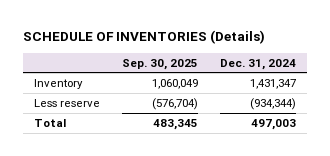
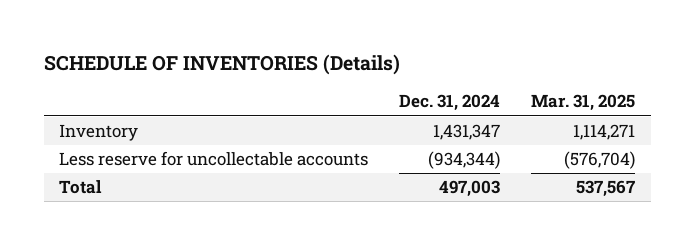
- | Sep. 30, 2025 | Dec. 31, 2024
+ | Dec. 31, 2024 | Mar. 31, 2025
- Less reserve | (576,704) | (934,344)
+ Less reserve for uncollectable accounts | (934,344) | (576,704)

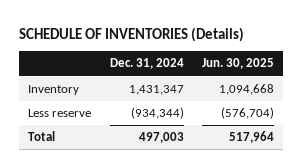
- | Dec. 31, 2024 | Mar. 31, 2025
+ | Dec. 31, 2024 | Jun. 30, 2025
- Less reserve for uncollectable accounts | (934,344) | (576,704)
+ Less reserve | (934,344) | (576,704)

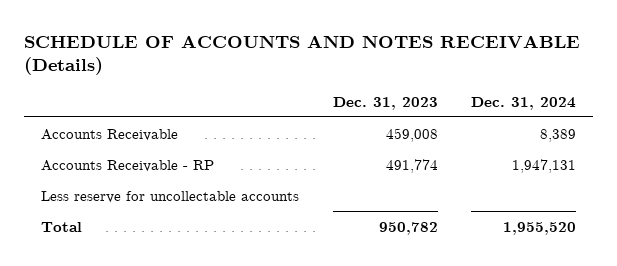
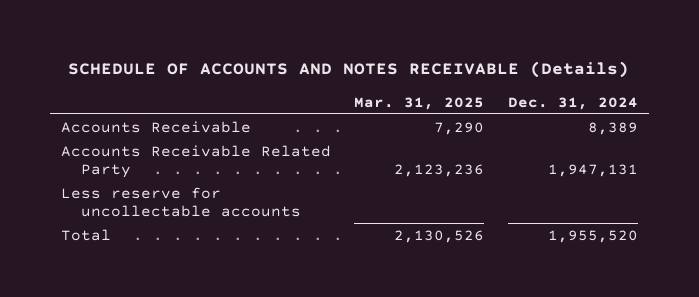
- | Dec. 31, 2023 | Dec. 31, 2024
+ | Mar. 31, 2025 | Dec. 31, 2024
- Accounts Receivable - RP | 491,774 | 1,947,131
+ Accounts Receivable Related Party | 2,123,236 | 1,947,131

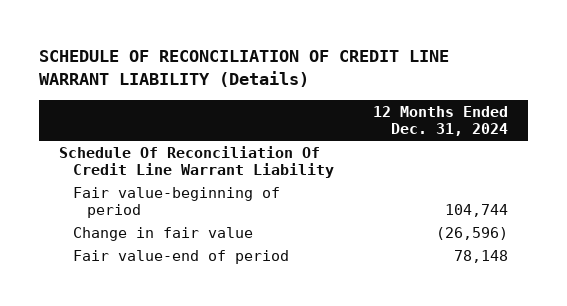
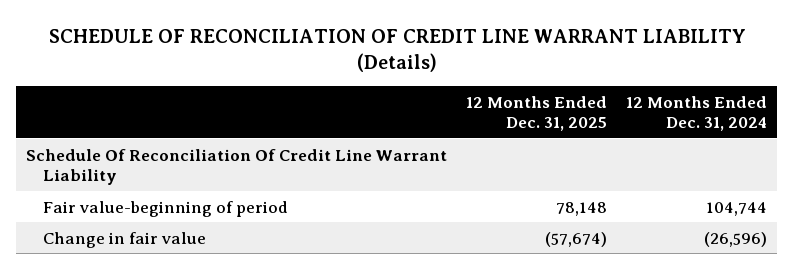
- | 12 Months Ended Dec. 31, 2024
+ | 12 Months Ended Dec. 31, 2025 | 12 Months Ended Dec. 31, 2024
- Fair value-end of period | 78,148

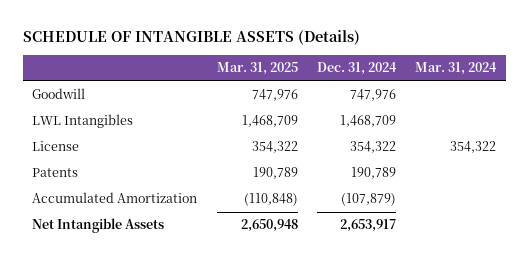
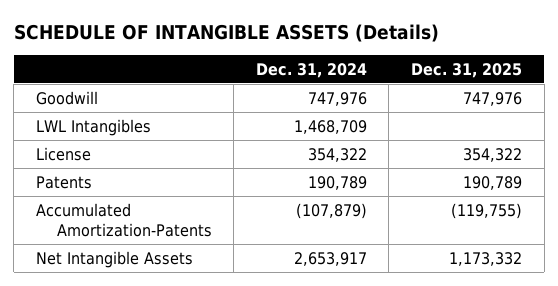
- | Mar. 31, 2025 | Dec. 31, 2024 | Mar. 31, 2024
+ | Dec. 31, 2024 | Dec. 31, 2025
- Accumulated Amortization | (110,848) | (107,879) |
+ Accumulated Amortization-Patents | (107,879) | (119,755)

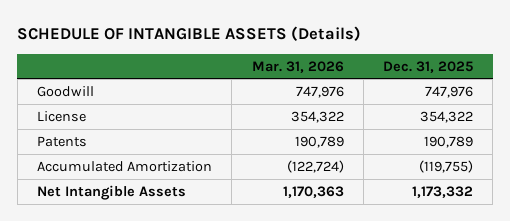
- | Dec. 31, 2024 | Dec. 31, 2025
+ | Mar. 31, 2026 | Dec. 31, 2025
- LWL Intangibles | 1,468,709 |
- Accumulated Amortization-Patents | (107,879) | (119,755)
+ Accumulated Amortization | (122,724) | (119,755)

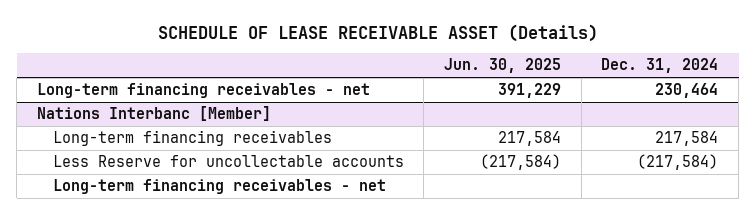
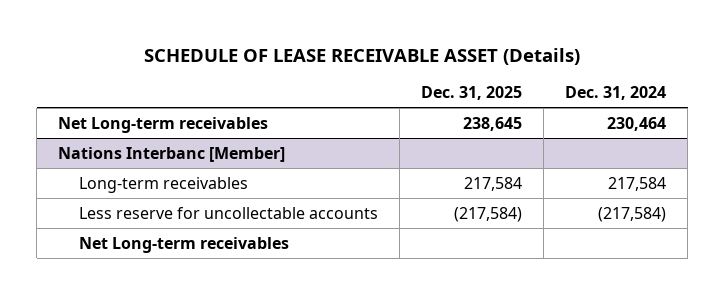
- | Jun. 30, 2025 | Dec. 31, 2024
+ | Dec. 31, 2025 | Dec. 31, 2024
- Long-term financing receivables - net | 391,229 | 230,464
+ Net Long-term receivables | 238,645 | 230,464
@ Nations Interbanc [Member]
- Long-term financing receivables | 217,584 | 217,584
- Less Reserve for uncollectable accounts | (217,584) | (217,584)
- Long-term financing receivables - net
+ Long-term receivables | 217,584 | 217,584
+ Less reserve for uncollectable accounts | (217,584) | (217,584)
+ Net Long-term receivables

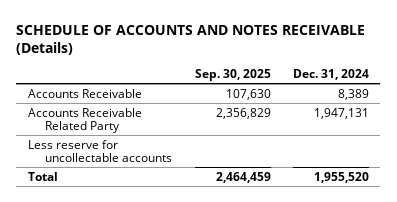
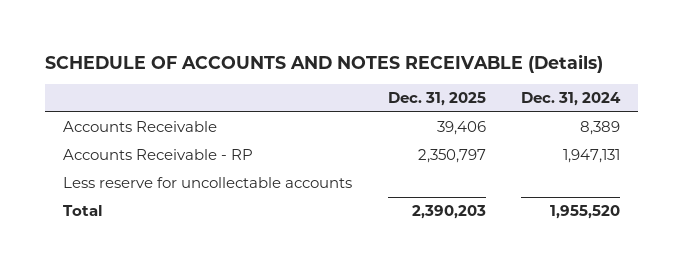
- | Sep. 30, 2025 | Dec. 31, 2024
+ | Dec. 31, 2025 | Dec. 31, 2024
- Accounts Receivable Related Party | 2,356,829 | 1,947,131
+ Accounts Receivable - RP | 2,350,797 | 1,947,131

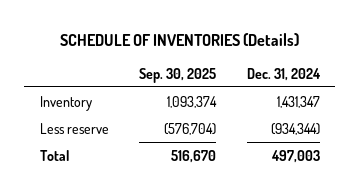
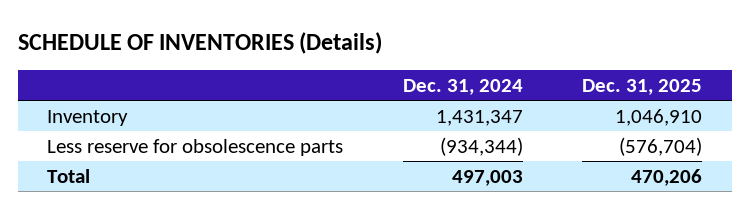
- | Sep. 30, 2025 | Dec. 31, 2024
+ | Dec. 31, 2024 | Dec. 31, 2025
- Less reserve | (576,704) | (934,344)
+ Less reserve for obsolescence parts | (934,344) | (576,704)

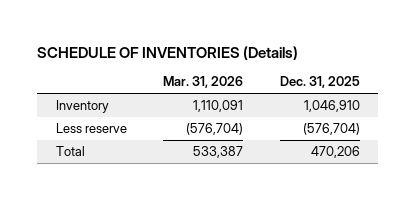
- | Dec. 31, 2024 | Dec. 31, 2025
+ | Mar. 31, 2026 | Dec. 31, 2025
- Less reserve for obsolescence parts | (934,344) | (576,704)
+ Less reserve | (576,704) | (576,704)

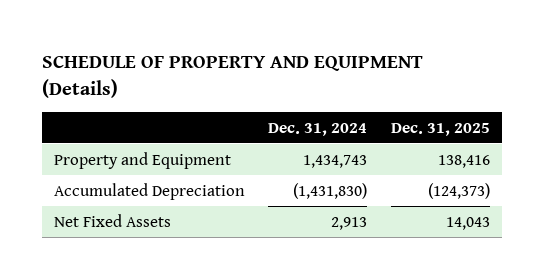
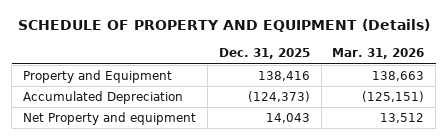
- | Dec. 31, 2024 | Dec. 31, 2025
+ | Dec. 31, 2025 | Mar. 31, 2026
- Net Fixed Assets | 2,913 | 14,043
+ Net Property and equipment | 14,043 | 13,512

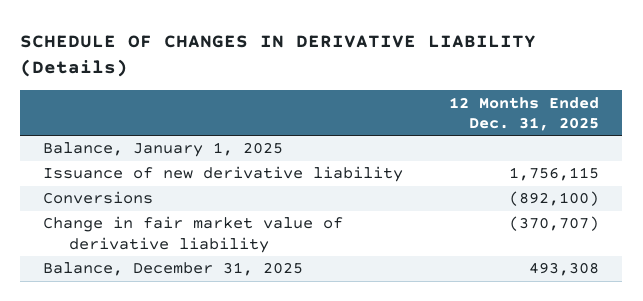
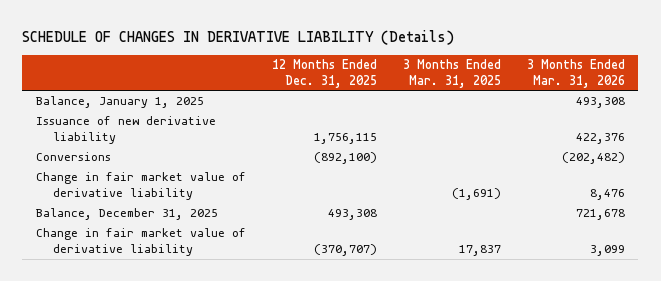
- | 12 Months Ended Dec. 31, 2025
+ | 12 Months Ended Dec. 31, 2025 | 3 Months Ended Mar. 31, 2025 | 3 Months Ended Mar. 31, 2026
+ Change in fair market value of derivative liability | | (1,691) | 8,476
moved down: Change in fair market value of derivative liability | (370,707) | 17,837 | 3,099

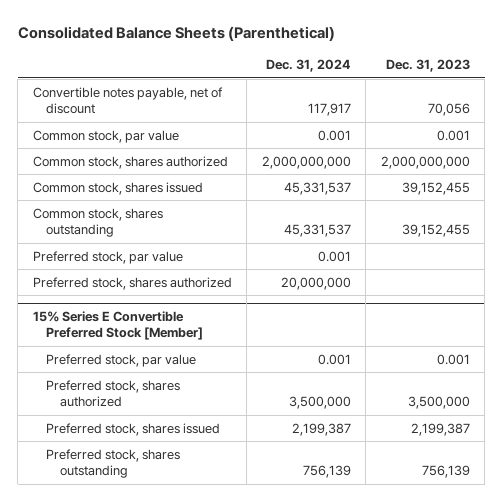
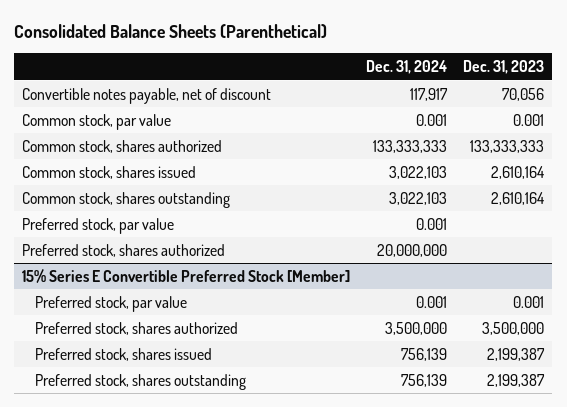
- Common stock, shares authorized | 2,000,000,000 | 2,000,000,000
- Common stock, shares issued | 45,331,537 | 39,152,455
- Common stock, shares outstanding | 45,331,537 | 39,152,455
+ Common stock, shares authorized | 133,333,333 | 133,333,333
+ Common stock, shares issued | 3,022,103 | 2,610,164
+ Common stock, shares outstanding | 3,022,103 | 2,610,164
@ 15% Series E Convertible Preferred Stock [Member]
- Preferred stock, shares issued | 2,199,387 | 2,199,387
- Preferred stock, shares outstanding | 756,139 | 756,139
+ Preferred stock, shares issued | 756,139 | 2,199,387
+ Preferred stock, shares outstanding | 756,139 | 2,199,387

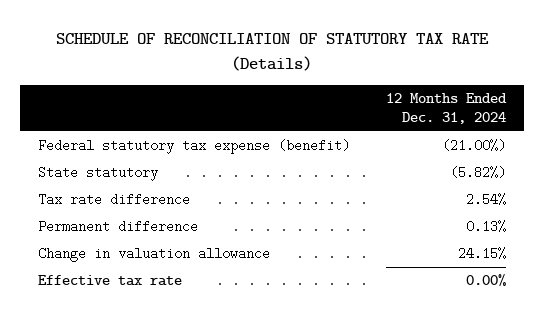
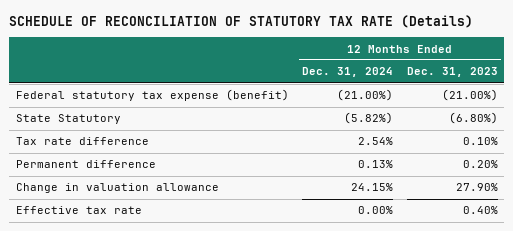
- | 12 Months Ended Dec. 31, 2024
+ | 12 Months Ended Dec. 31, 2024 | 12 Months Ended Dec. 31, 2023
- State statutory | (5.82%)
+ State Statutory | (5.82%) | (6.80%)

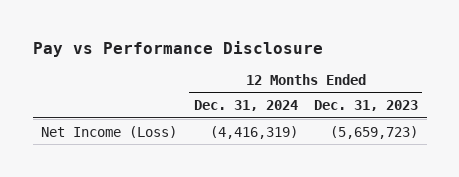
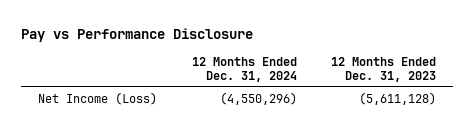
- Net Income (Loss) | (4,416,319) | (5,659,723)
+ Net Income (Loss) | (4,550,296) | (5,611,128)

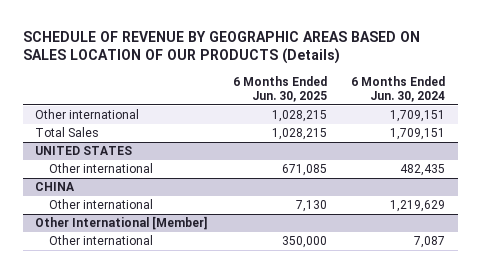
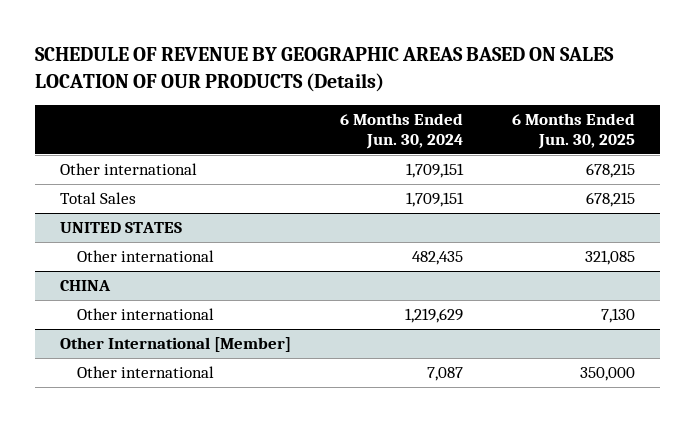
- | 6 Months Ended Jun. 30, 2025 | 6 Months Ended Jun. 30, 2024
+ | 6 Months Ended Jun. 30, 2024 | 6 Months Ended Jun. 30, 2025
- Other international | 1,028,215 | 1,709,151
- Total Sales | 1,028,215 | 1,709,151
+ Other international | 1,709,151 | 678,215
+ Total Sales | 1,709,151 | 678,215
@ UNITED STATES
- Other international | 671,085 | 482,435
+ Other international | 482,435 | 321,085

